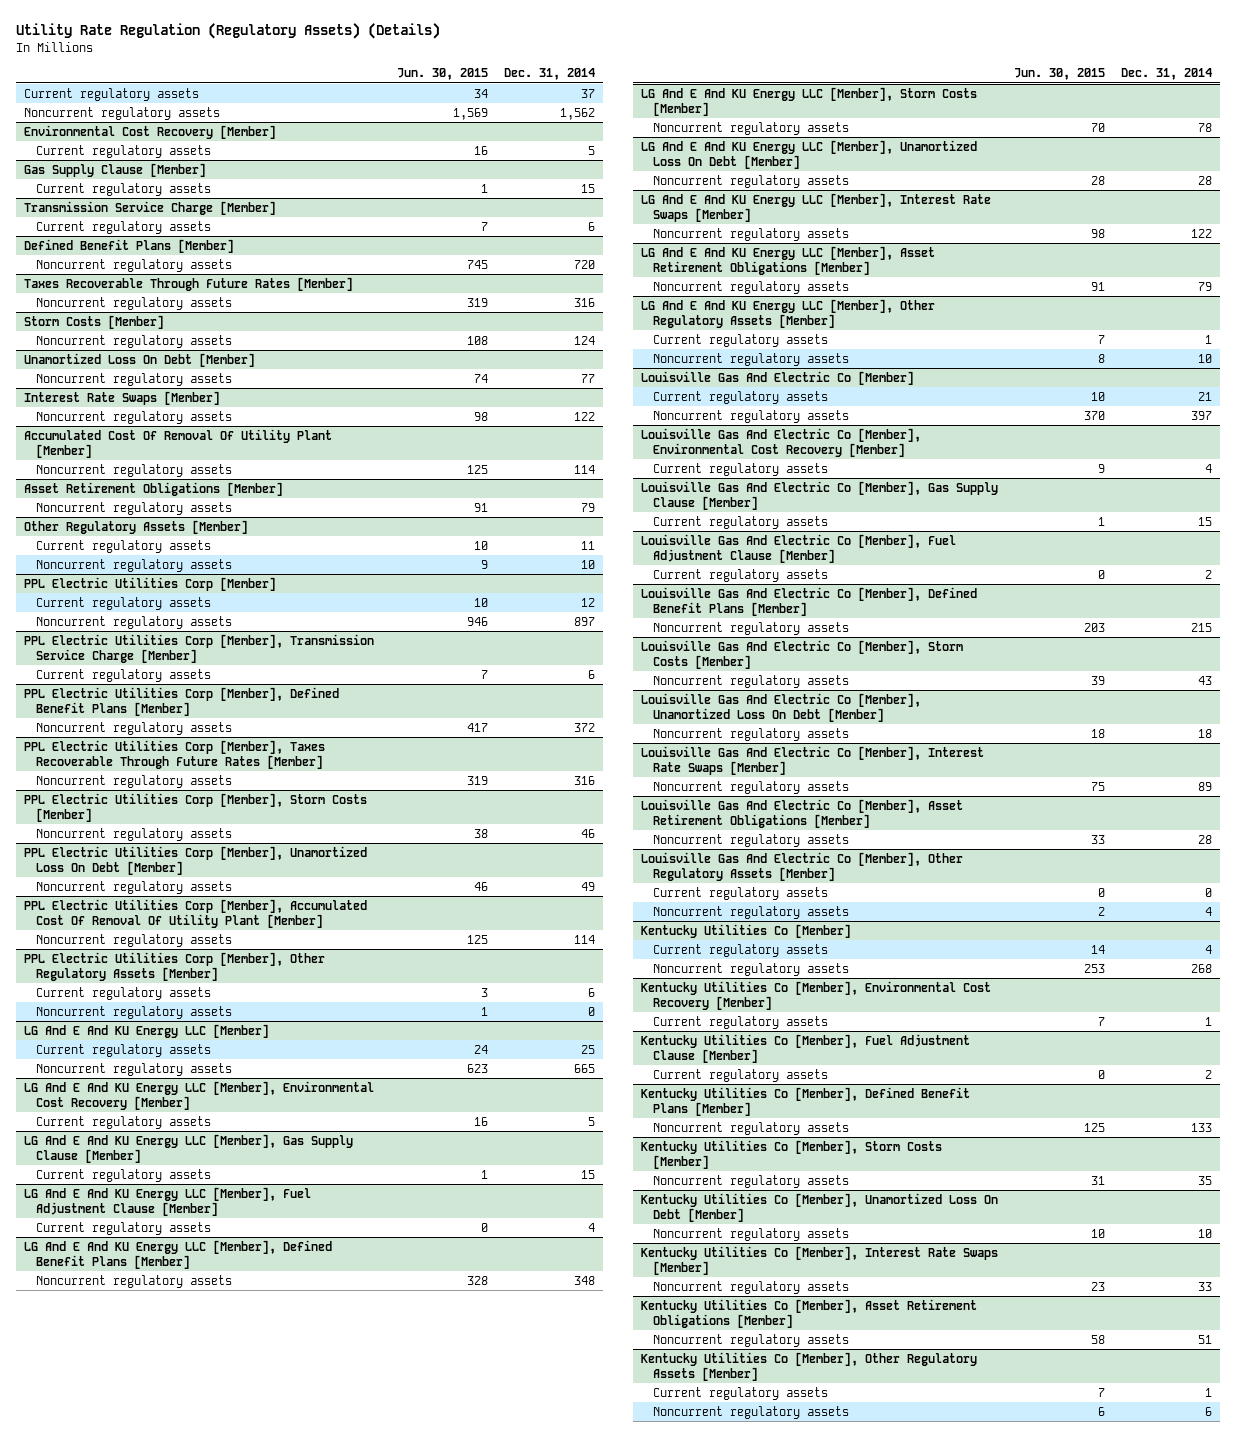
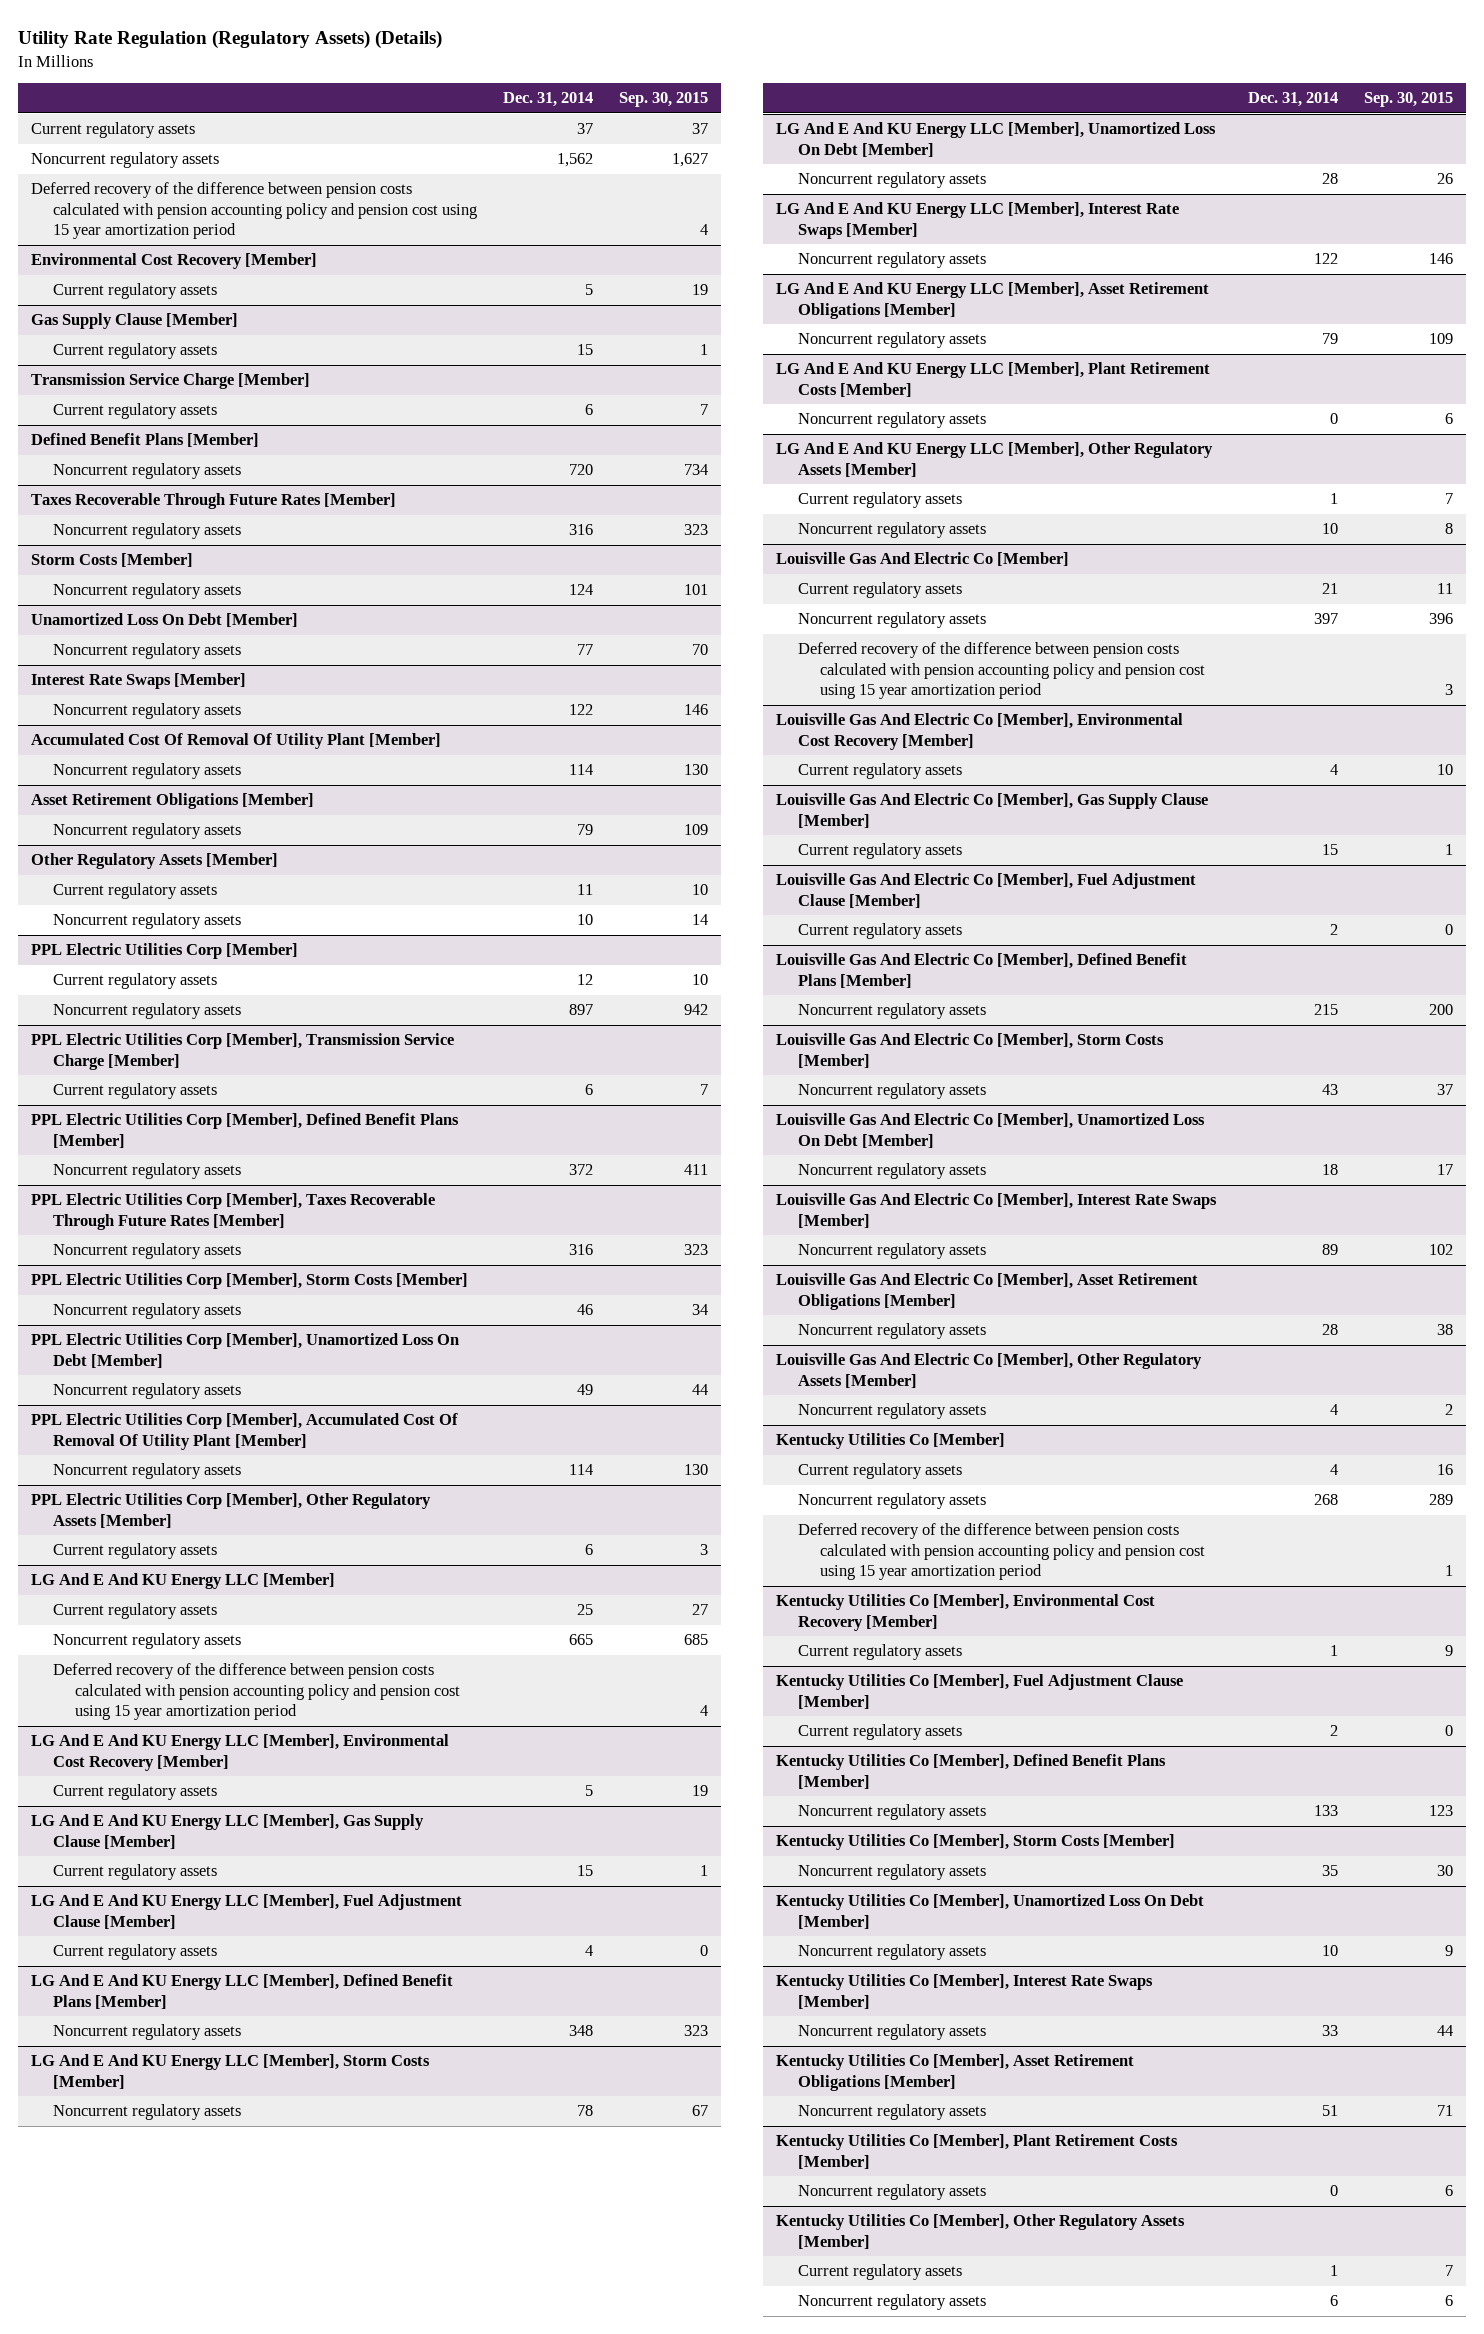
- | Jun. 30, 2015 | Dec. 31, 2014
+ | Dec. 31, 2014 | Sep. 30, 2015
+ Deferred recovery of the difference between pension costs calculated with pension accounting policy and pension cost using 15 year amortization period | | 4
@ PPL Electric Utilities Corp [Member], Other Regulatory Assets [Member]
- Noncurrent regulatory assets | 1 | 0
@ LG And E And KU Energy LLC [Member]
+ Deferred recovery of the difference between pension costs calculated with pension accounting policy and pension cost using 15 year amortization period | | 4
+ LG And E And KU Energy LLC [Member], Plant Retirement Costs [Member]
+ Noncurrent regulatory assets | 0 | 6
@ Louisville Gas And Electric Co [Member]
+ Deferred recovery of the difference between pension costs calculated with pension accounting policy and pension cost using 15 year amortization period | | 3
@ Louisville Gas And Electric Co [Member], Other Regulatory Assets [Member]
- Current regulatory assets | 0 | 0
@ Kentucky Utilities Co [Member]
+ Deferred recovery of the difference between pension costs calculated with pension accounting policy and pension cost using 15 year amortization period | | 1
+ Kentucky Utilities Co [Member], Plant Retirement Costs [Member]
+ Noncurrent regulatory assets | 0 | 6

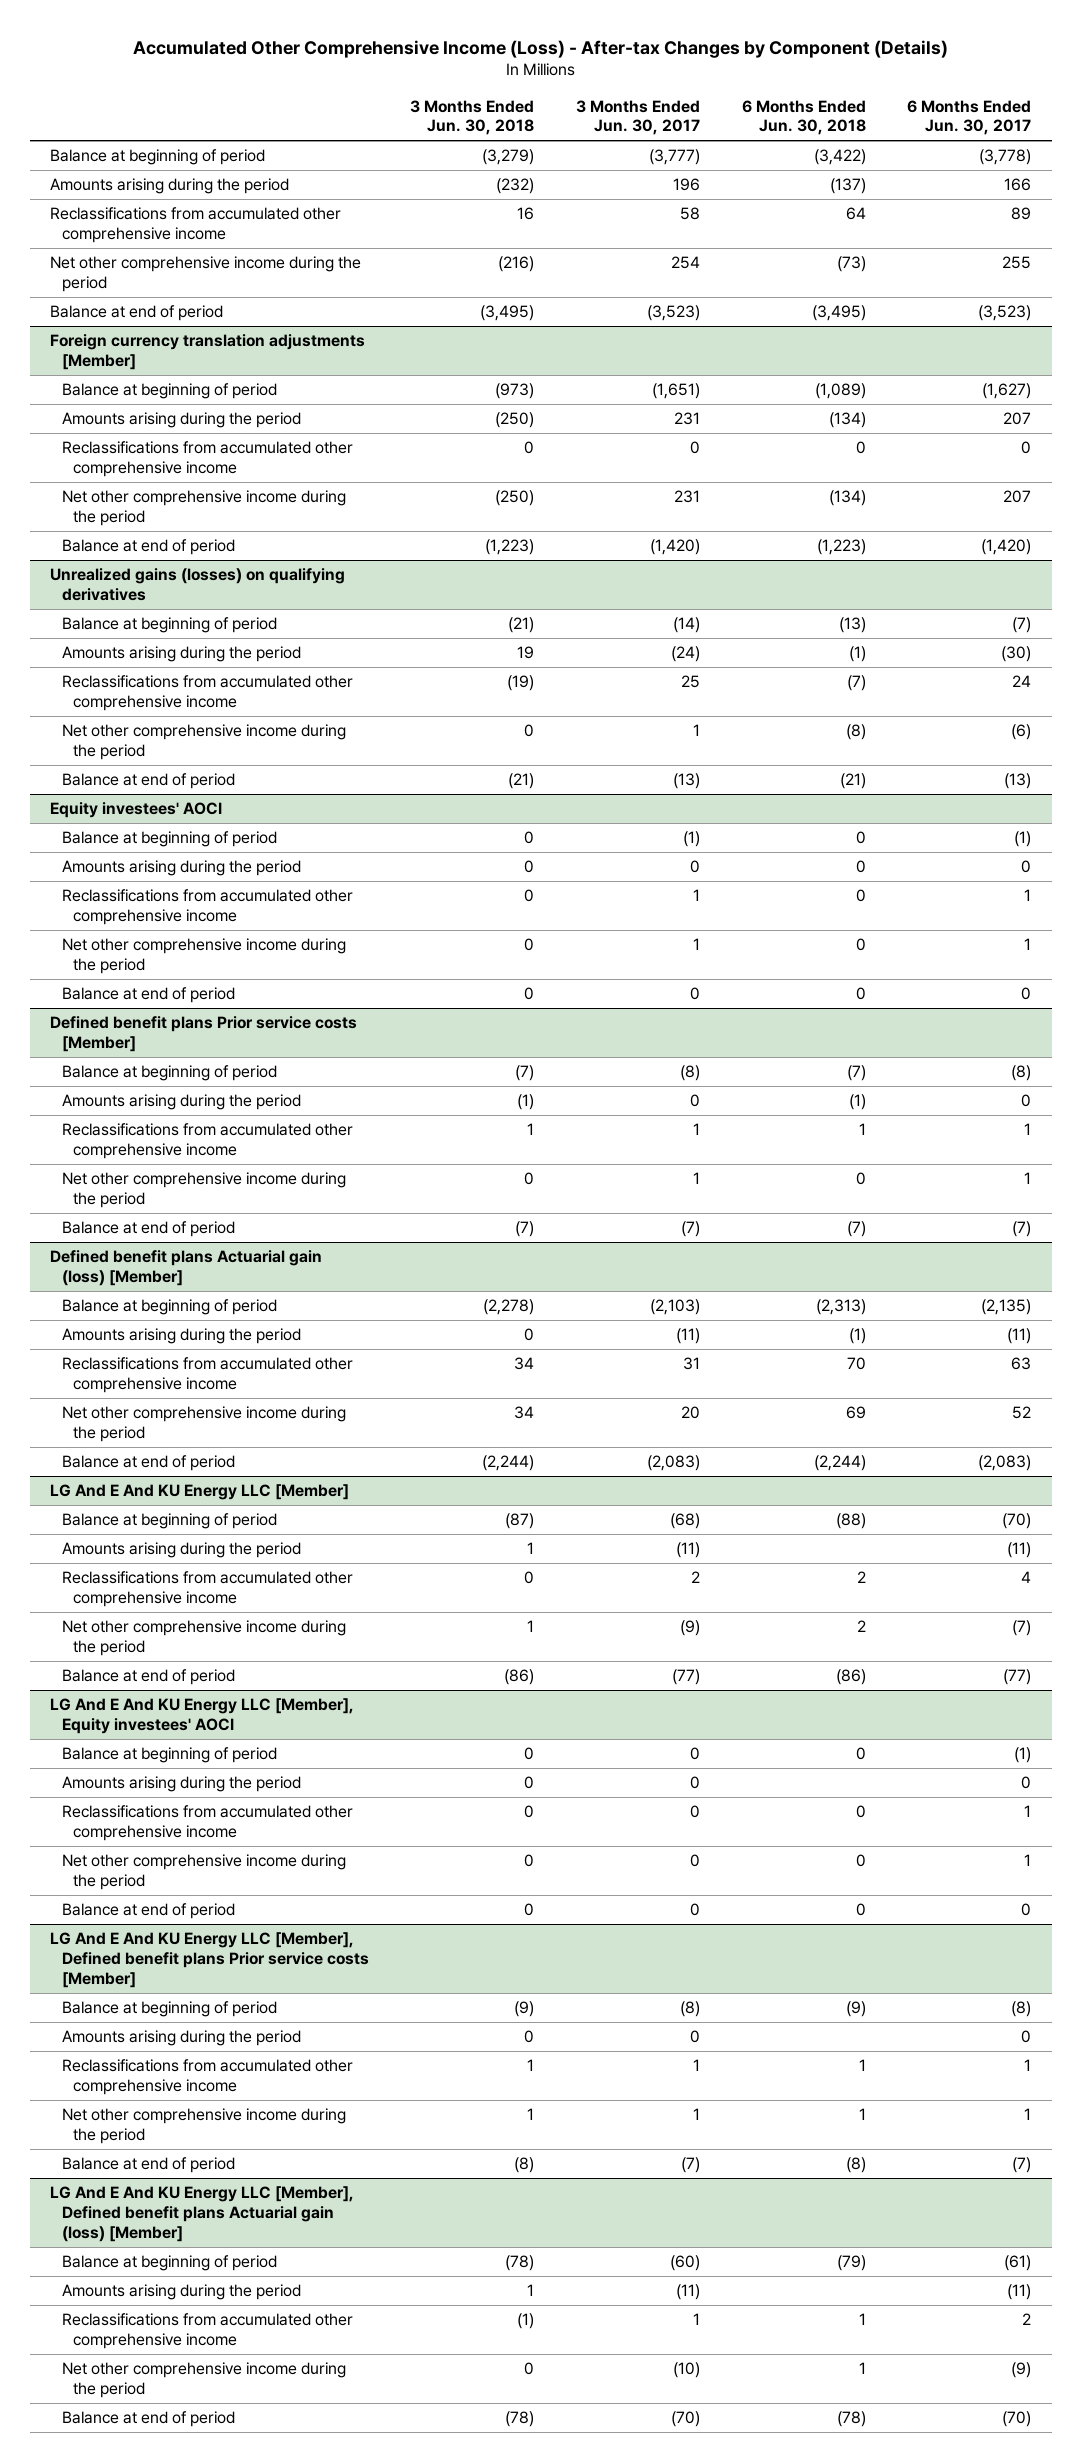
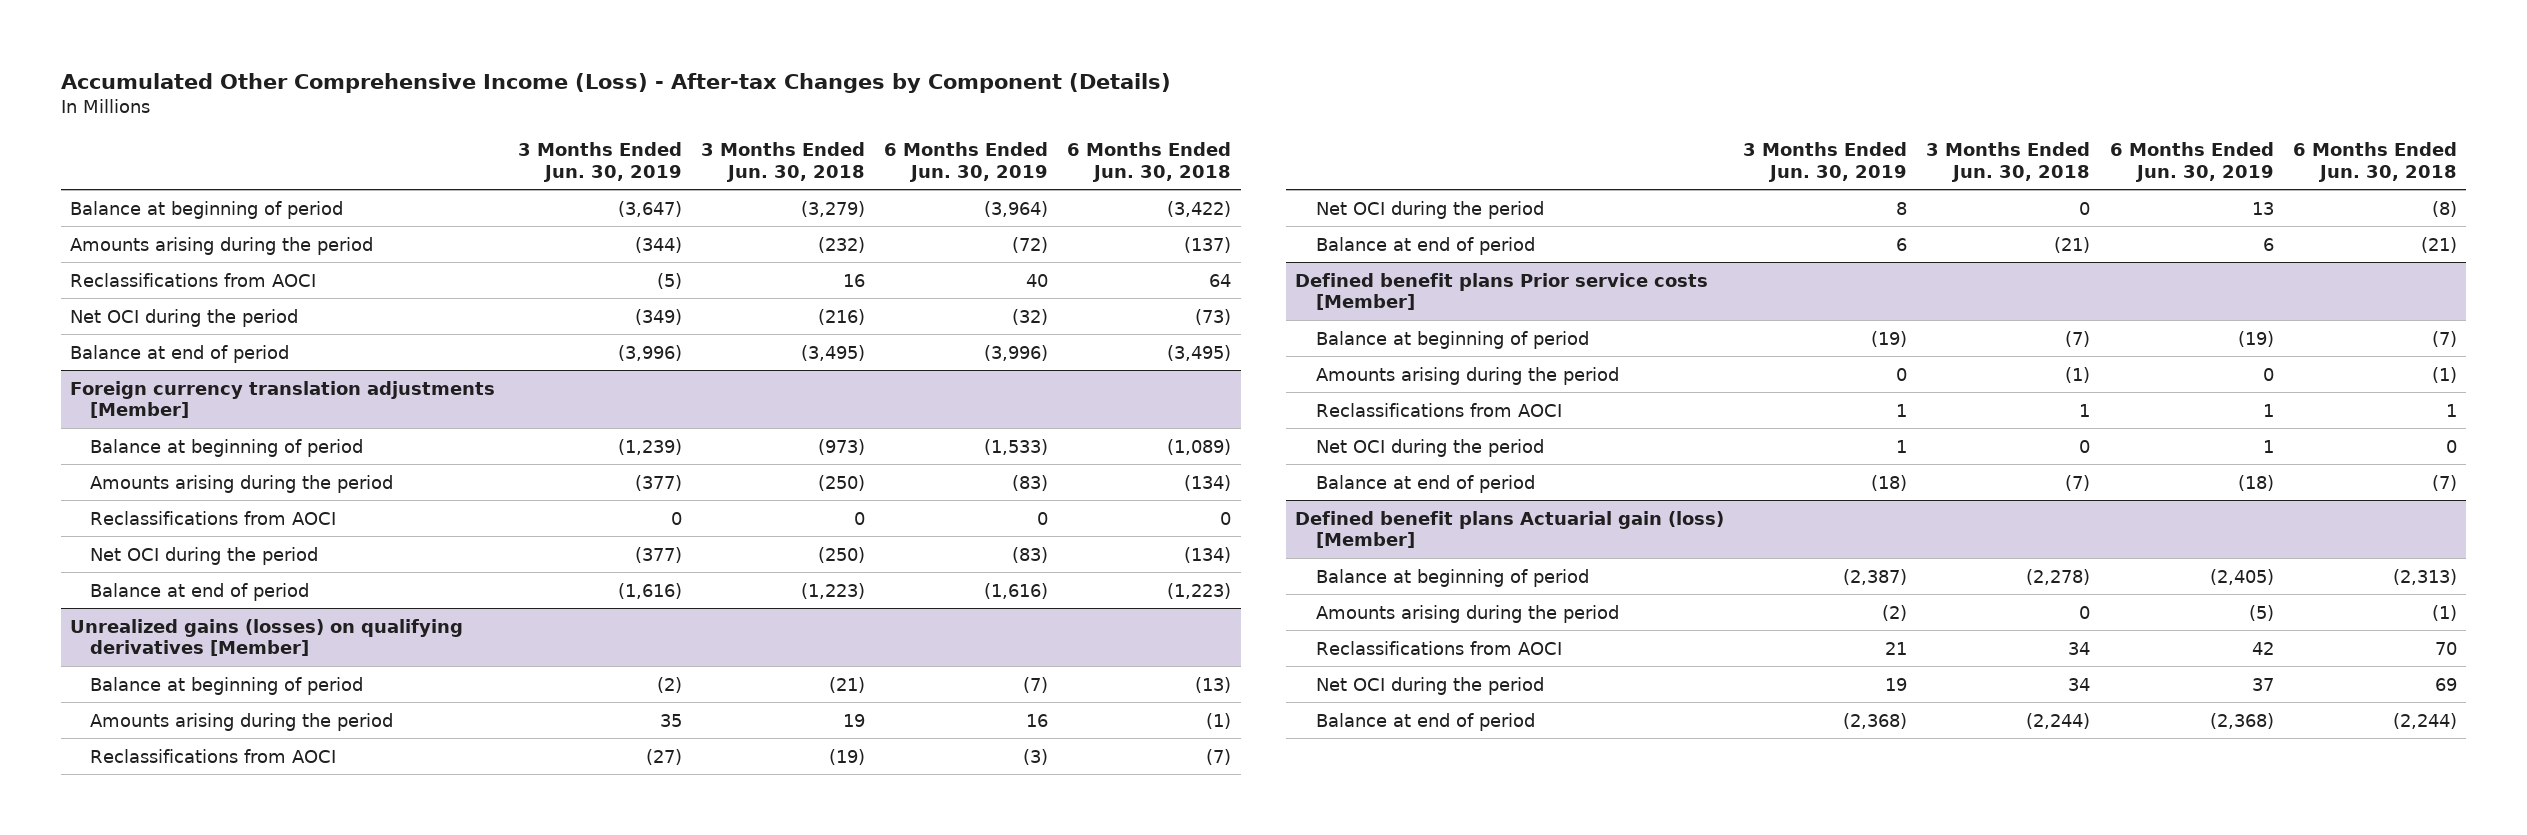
- | 3 Months Ended Jun. 30, 2018 | 3 Months Ended Jun. 30, 2017 | 6 Months Ended Jun. 30, 2018 | 6 Months Ended Jun. 30, 2017
+ | 3 Months Ended Jun. 30, 2019 | 3 Months Ended Jun. 30, 2018 | 6 Months Ended Jun. 30, 2019 | 6 Months Ended Jun. 30, 2018
- Reclassifications from accumulated other comprehensive income | 16 | 58 | 64 | 89
- Net other comprehensive income during the period | (216) | 254 | (73) | 255
+ Reclassifications from AOCI | (5) | 16 | 40 | 64
+ Net OCI during the period | (349) | (216) | (32) | (73)
@ Foreign currency translation adjustments [Member]
- Reclassifications from accumulated other comprehensive income | 0 | 0 | 0 | 0
- Net other comprehensive income during the period | (250) | 231 | (134) | 207
+ Reclassifications from AOCI | 0 | 0 | 0 | 0
+ Net OCI during the period | (377) | (250) | (83) | (134)
- Unrealized gains (losses) on qualifying derivatives
+ Unrealized gains (losses) on qualifying derivatives [Member]
- Reclassifications from accumulated other comprehensive income | (19) | 25 | (7) | 24
- Net other comprehensive income during the period | 0 | 1 | (8) | (6)
+ Reclassifications from AOCI | (27) | (19) | (3) | (7)
+ Net OCI during the period | 8 | 0 | 13 | (8)
- Equity investees' AOCI
- Balance at beginning of period | 0 | (1) | 0 | (1)
- Amounts arising during the period | 0 | 0 | 0 | 0
- Reclassifications from accumulated other comprehensive income | 0 | 1 | 0 | 1
- Net other comprehensive income during the period | 0 | 1 | 0 | 1
- Balance at end of period | 0 | 0 | 0 | 0
@ Defined benefit plans Prior service costs [Member]
- Reclassifications from accumulated other comprehensive income | 1 | 1 | 1 | 1
- Net other comprehensive income during the period | 0 | 1 | 0 | 1
+ Reclassifications from AOCI | 1 | 1 | 1 | 1
+ Net OCI during the period | 1 | 0 | 1 | 0
@ Defined benefit plans Actuarial gain (loss) [Member]
- Reclassifications from accumulated other comprehensive income | 34 | 31 | 70 | 63
- Net other comprehensive income during the period | 34 | 20 | 69 | 52
+ Reclassifications from AOCI | 21 | 34 | 42 | 70
+ Net OCI during the period | 19 | 34 | 37 | 69
- LG And E And KU Energy LLC [Member]
- Balance at beginning of period | (87) | (68) | (88) | (70)
- Amounts arising during the period | 1 | (11) | | (11)
- Reclassifications from accumulated other comprehensive income | 0 | 2 | 2 | 4
- Net other comprehensive income during the period | 1 | (9) | 2 | (7)
- Balance at end of period | (86) | (77) | (86) | (77)
- LG And E And KU Energy LLC [Member], Equity investees' AOCI
- Balance at beginning of period | 0 | 0 | 0 | (1)
- Amounts arising during the period | 0 | 0 | | 0
- Reclassifications from accumulated other comprehensive income | 0 | 0 | 0 | 1
- Net other comprehensive income during the period | 0 | 0 | 0 | 1
- Balance at end of period | 0 | 0 | 0 | 0
- LG And E And KU Energy LLC [Member], Defined benefit plans Prior service costs [Member]
- Balance at beginning of period | (9) | (8) | (9) | (8)
- Amounts arising during the period | 0 | 0 | | 0
- Reclassifications from accumulated other comprehensive income | 1 | 1 | 1 | 1
- Net other comprehensive income during the period | 1 | 1 | 1 | 1
- Balance at end of period | (8) | (7) | (8) | (7)
- LG And E And KU Energy LLC [Member], Defined benefit plans Actuarial gain (loss) [Member]
- Balance at beginning of period | (78) | (60) | (79) | (61)
- Amounts arising during the period | 1 | (11) | | (11)
- Reclassifications from accumulated other comprehensive income | (1) | 1 | 1 | 2
- Net other comprehensive income during the period | 0 | (10) | 1 | (9)
- Balance at end of period | (78) | (70) | (78) | (70)

